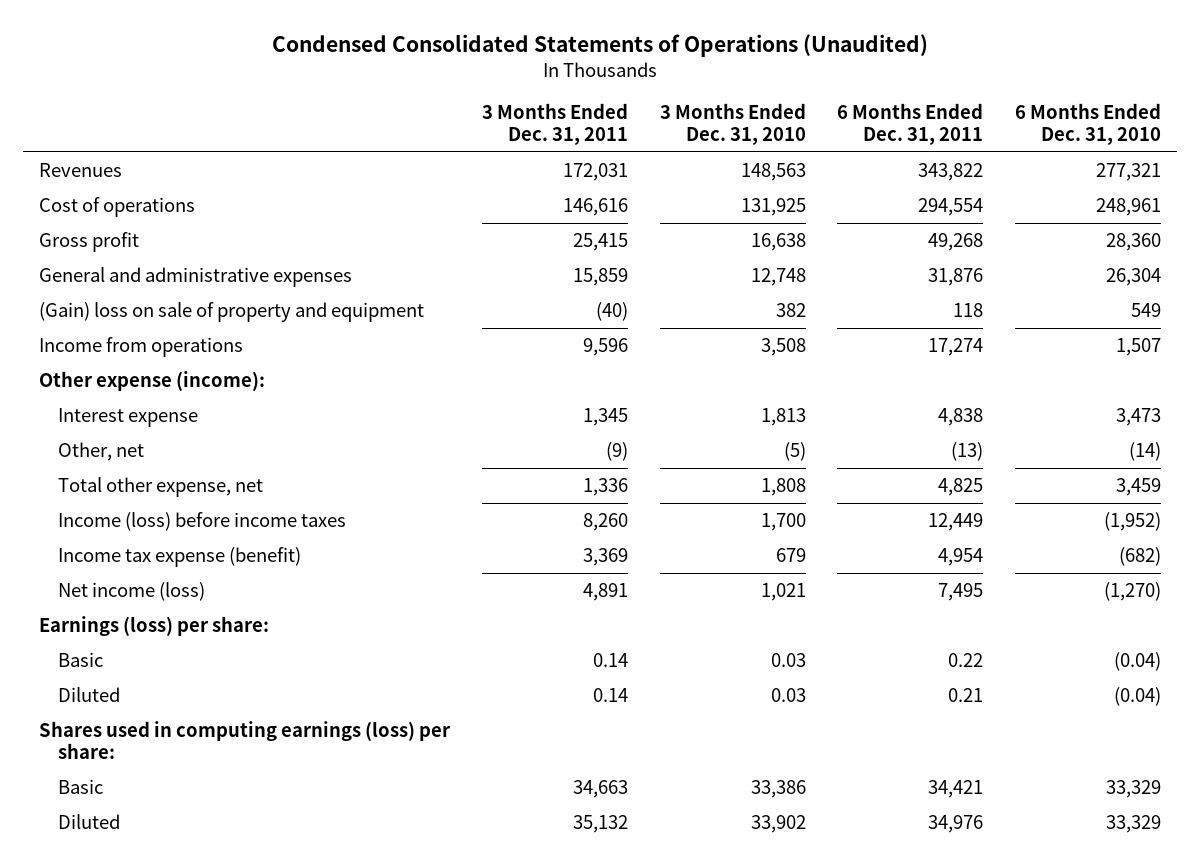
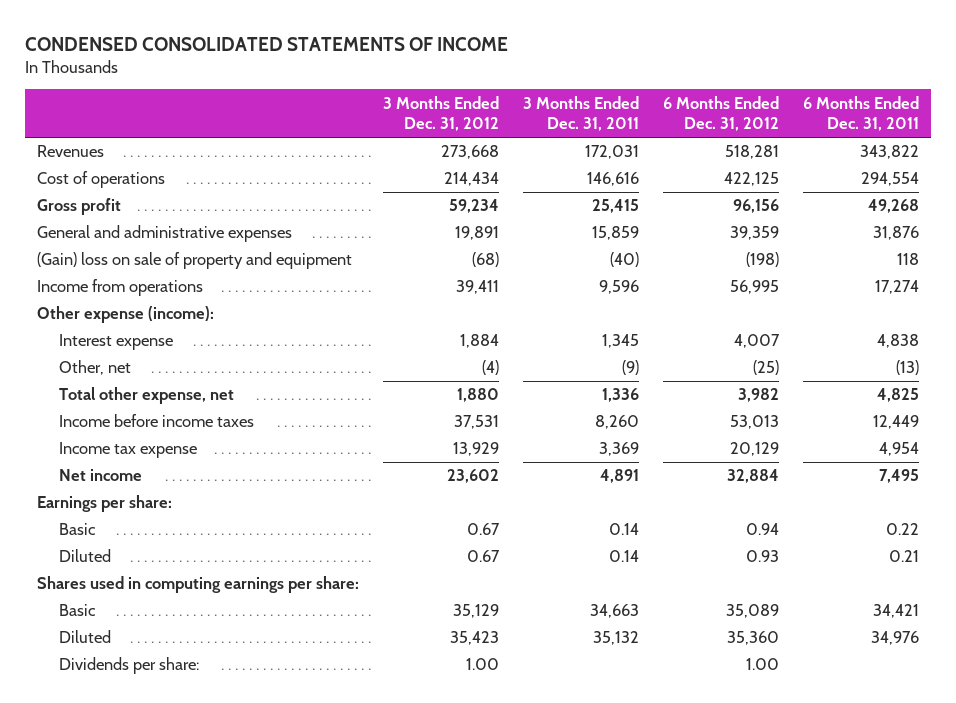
- Condensed Consolidated Statements of Operations (Unaudited)
+ CONDENSED CONSOLIDATED STATEMENTS OF INCOME
- | 3 Months Ended Dec. 31, 2011 | 3 Months Ended Dec. 31, 2010 | 6 Months Ended Dec. 31, 2011 | 6 Months Ended Dec. 31, 2010
+ | 3 Months Ended Dec. 31, 2012 | 3 Months Ended Dec. 31, 2011 | 6 Months Ended Dec. 31, 2012 | 6 Months Ended Dec. 31, 2011
- Income (loss) before income taxes | 8,260 | 1,700 | 12,449 | (1,952)
- Income tax expense (benefit) | 3,369 | 679 | 4,954 | (682)
- Net income (loss) | 4,891 | 1,021 | 7,495 | (1,270)
- Earnings (loss) per share:
+ Income before income taxes | 37,531 | 8,260 | 53,013 | 12,449
+ Income tax expense | 13,929 | 3,369 | 20,129 | 4,954
+ Net income | 23,602 | 4,891 | 32,884 | 7,495
+ Earnings per share:
- Shares used in computing earnings (loss) per share:
+ Shares used in computing earnings per share:
+ Dividends per share: | 1.00 | | 1.00 |

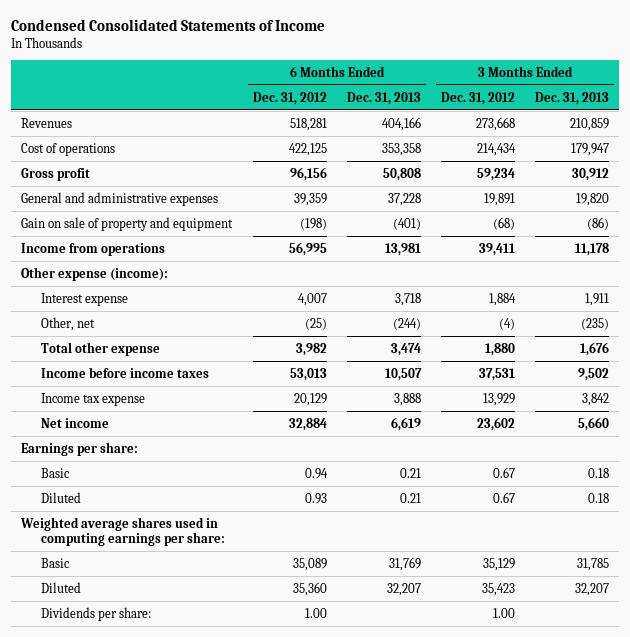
- CONDENSED CONSOLIDATED STATEMENTS OF INCOME
+ Condensed Consolidated Statements of Income
- | 3 Months Ended Dec. 31, 2012 | 3 Months Ended Dec. 31, 2011 | 6 Months Ended Dec. 31, 2012 | 6 Months Ended Dec. 31, 2011
+ | 6 Months Ended Dec. 31, 2012 | 6 Months Ended Dec. 31, 2013 | 3 Months Ended Dec. 31, 2012 | 3 Months Ended Dec. 31, 2013
- (Gain) loss on sale of property and equipment | (68) | (40) | (198) | 118
+ Gain on sale of property and equipment | (198) | (401) | (68) | (86)
- Total other expense, net | 1,880 | 1,336 | 3,982 | 4,825
+ Total other expense | 3,982 | 3,474 | 1,880 | 1,676
- Shares used in computing earnings per share:
+ Weighted average shares used in computing earnings per share:

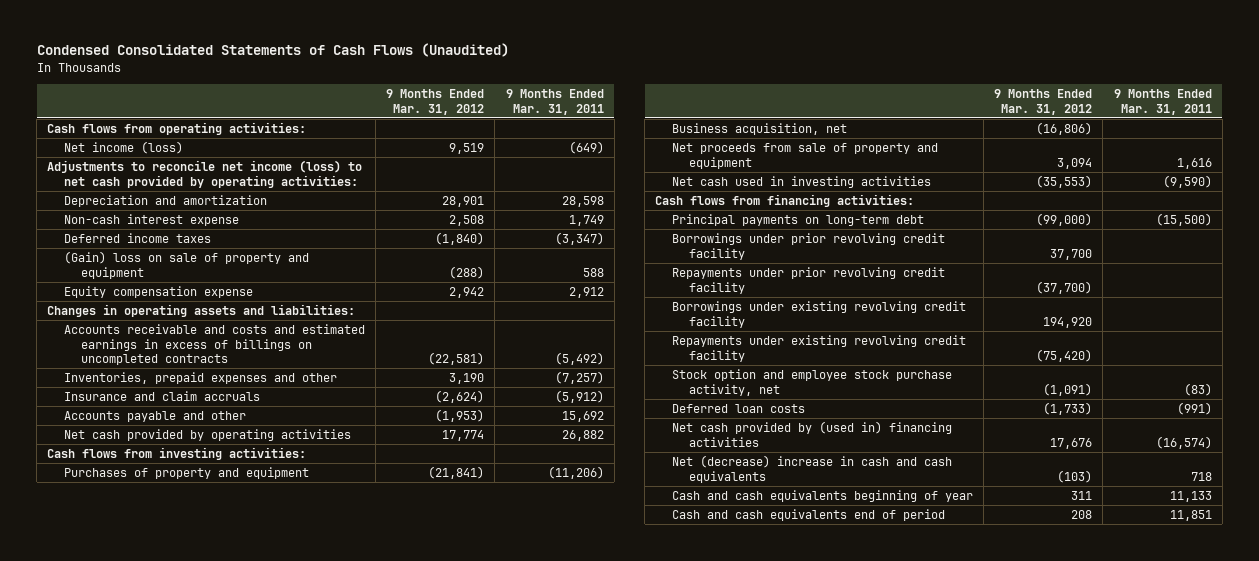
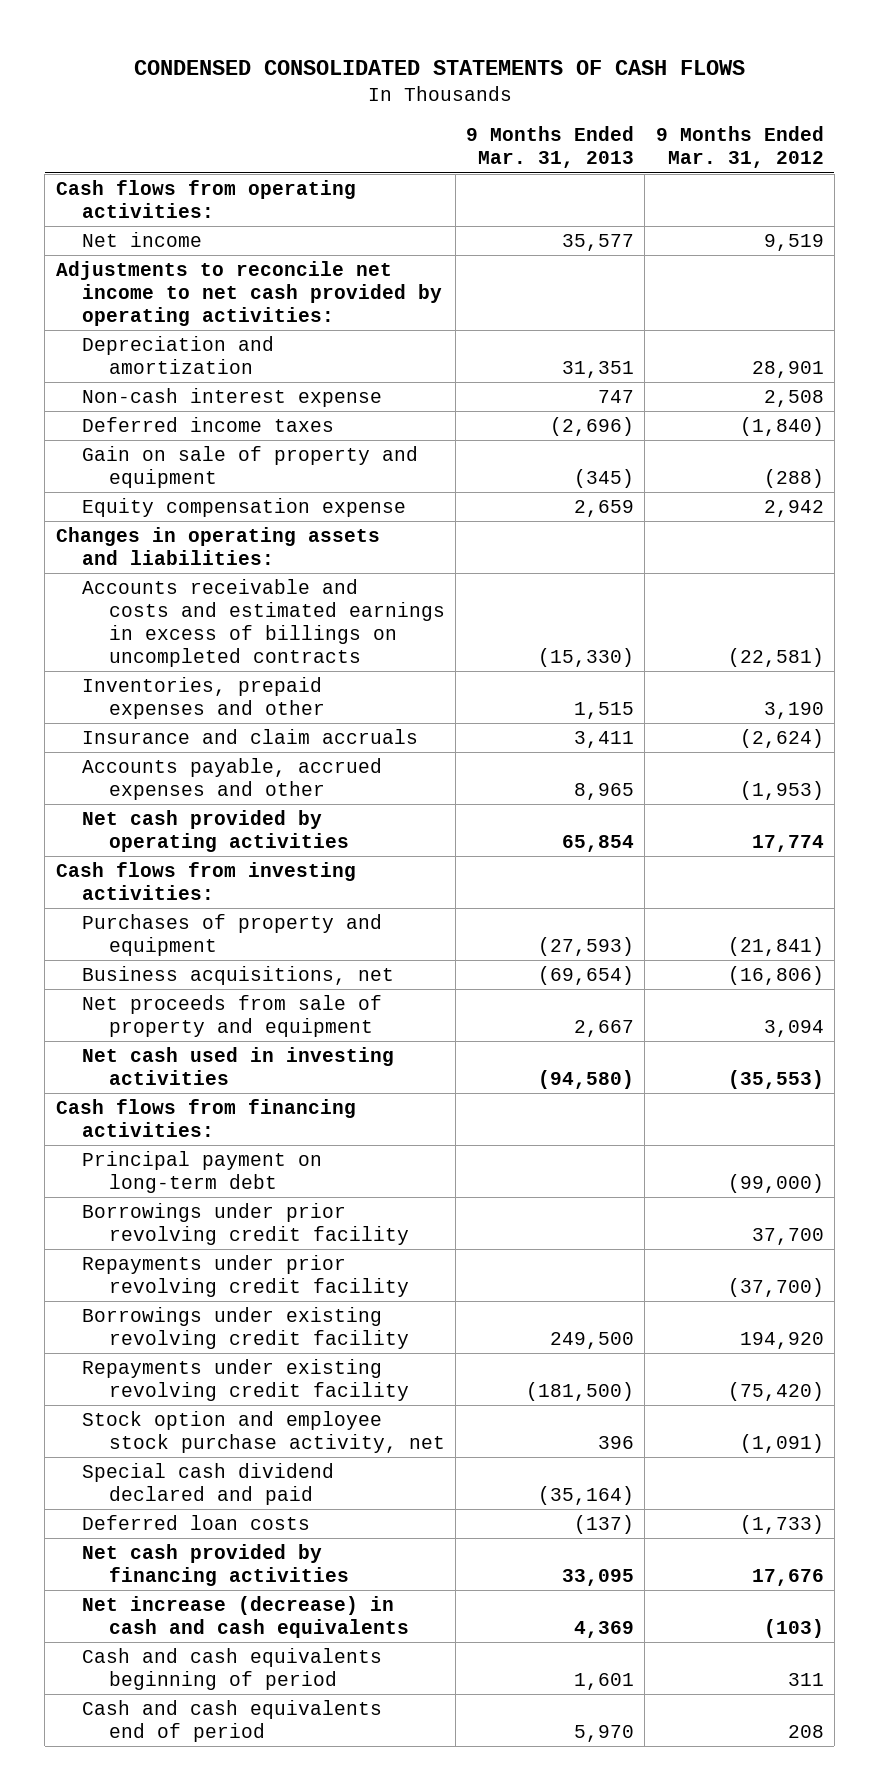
- Condensed Consolidated Statements of Cash Flows (Unaudited)
+ CONDENSED CONSOLIDATED STATEMENTS OF CASH FLOWS
- | 9 Months Ended Mar. 31, 2012 | 9 Months Ended Mar. 31, 2011
+ | 9 Months Ended Mar. 31, 2013 | 9 Months Ended Mar. 31, 2012
- Net income (loss) | 9,519 | (649)
- Adjustments to reconcile net income (loss) to net cash provided by operating activities:
+ Net income | 35,577 | 9,519
+ Adjustments to reconcile net income to net cash provided by operating activities:
- (Gain) loss on sale of property and equipment | (288) | 588
+ Gain on sale of property and equipment | (345) | (288)
- Accounts payable and other | (1,953) | 15,692
+ Accounts payable, accrued expenses and other | 8,965 | (1,953)
- Business acquisition, net | (16,806) |
+ Business acquisitions, net | (69,654) | (16,806)
- Principal payments on long-term debt | (99,000) | (15,500)
+ Principal payment on long-term debt | | (99,000)
+ Special cash dividend declared and paid | (35,164) |
- Net cash provided by (used in) financing activities | 17,676 | (16,574)
- Net (decrease) increase in cash and cash equivalents | (103) | 718
- Cash and cash equivalents beginning of year | 311 | 11,133
+ Net cash provided by financing activities | 33,095 | 17,676
+ Net increase (decrease) in cash and cash equivalents | 4,369 | (103)
+ Cash and cash equivalents beginning of period | 1,601 | 311

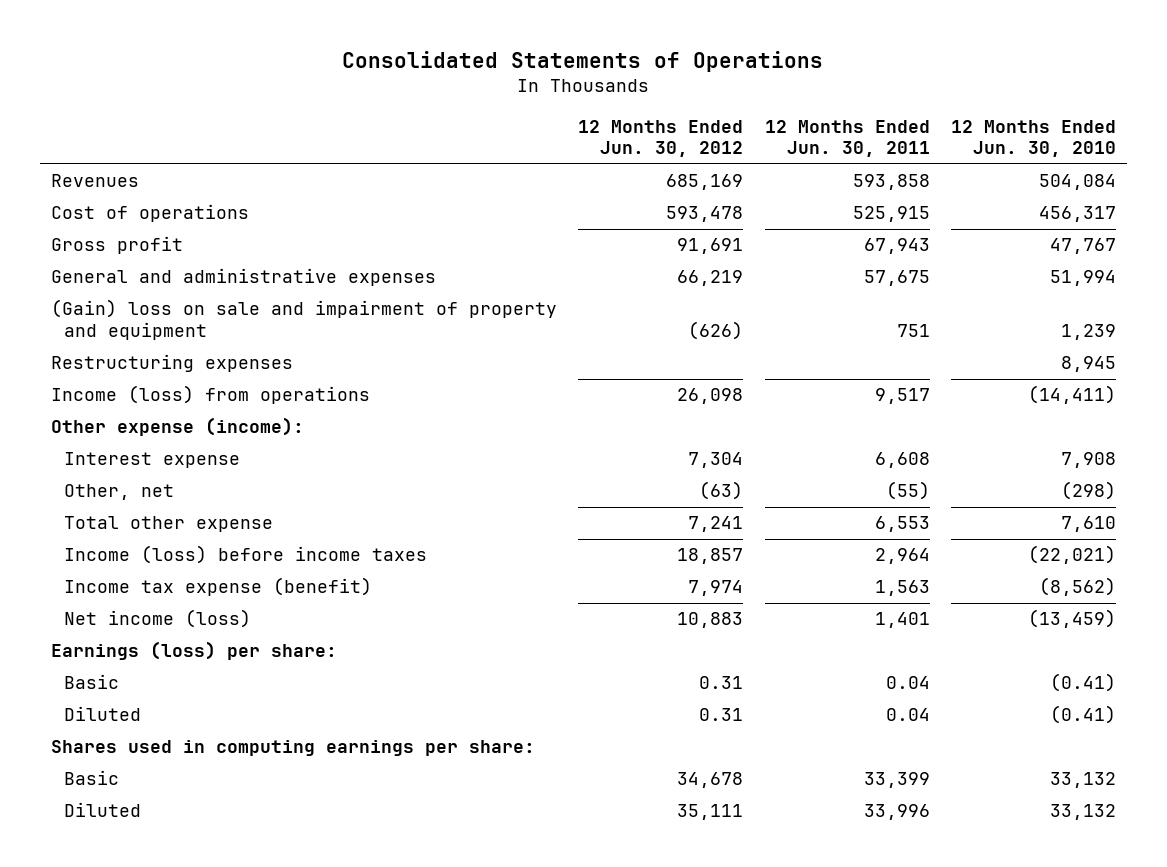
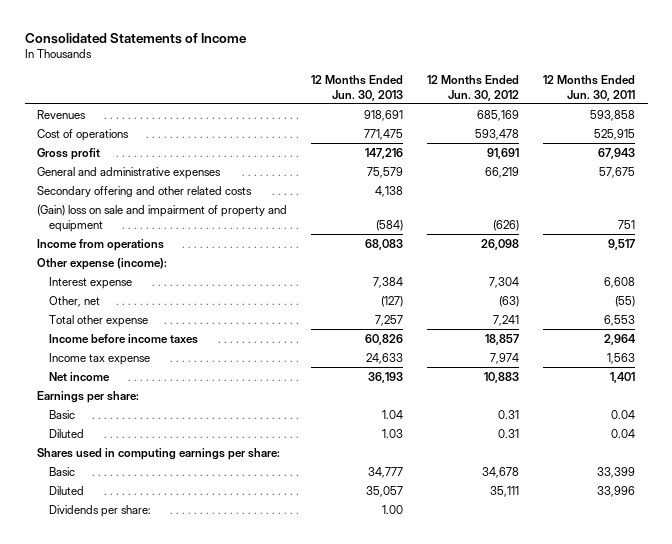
- Consolidated Statements of Operations
+ Consolidated Statements of Income
- | 12 Months Ended Jun. 30, 2012 | 12 Months Ended Jun. 30, 2011 | 12 Months Ended Jun. 30, 2010
+ | 12 Months Ended Jun. 30, 2013 | 12 Months Ended Jun. 30, 2012 | 12 Months Ended Jun. 30, 2011
+ Secondary offering and other related costs | 4,138 | |
- Restructuring expenses | | | 8,945
- Income (loss) from operations | 26,098 | 9,517 | (14,411)
+ Income from operations | 68,083 | 26,098 | 9,517
- Income (loss) before income taxes | 18,857 | 2,964 | (22,021)
- Income tax expense (benefit) | 7,974 | 1,563 | (8,562)
- Net income (loss) | 10,883 | 1,401 | (13,459)
- Earnings (loss) per share:
+ Income before income taxes | 60,826 | 18,857 | 2,964
+ Income tax expense | 24,633 | 7,974 | 1,563
+ Net income | 36,193 | 10,883 | 1,401
+ Earnings per share:
+ Dividends per share: | 1.00 | |

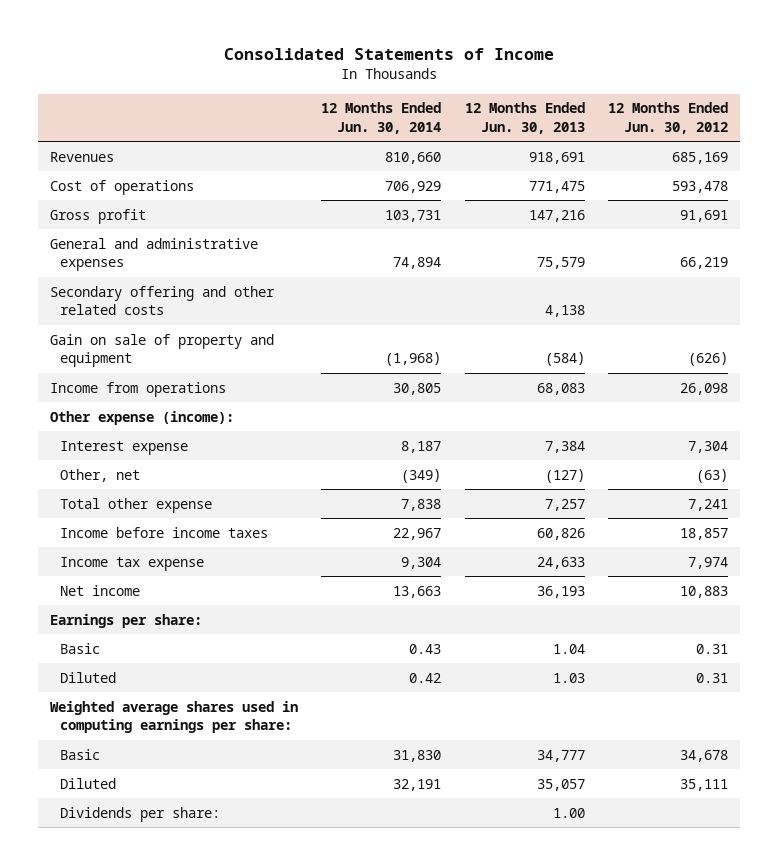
- | 12 Months Ended Jun. 30, 2013 | 12 Months Ended Jun. 30, 2012 | 12 Months Ended Jun. 30, 2011
+ | 12 Months Ended Jun. 30, 2014 | 12 Months Ended Jun. 30, 2013 | 12 Months Ended Jun. 30, 2012
- (Gain) loss on sale and impairment of property and equipment | (584) | (626) | 751
+ Gain on sale of property and equipment | (1,968) | (584) | (626)
- Shares used in computing earnings per share:
+ Weighted average shares used in computing earnings per share:

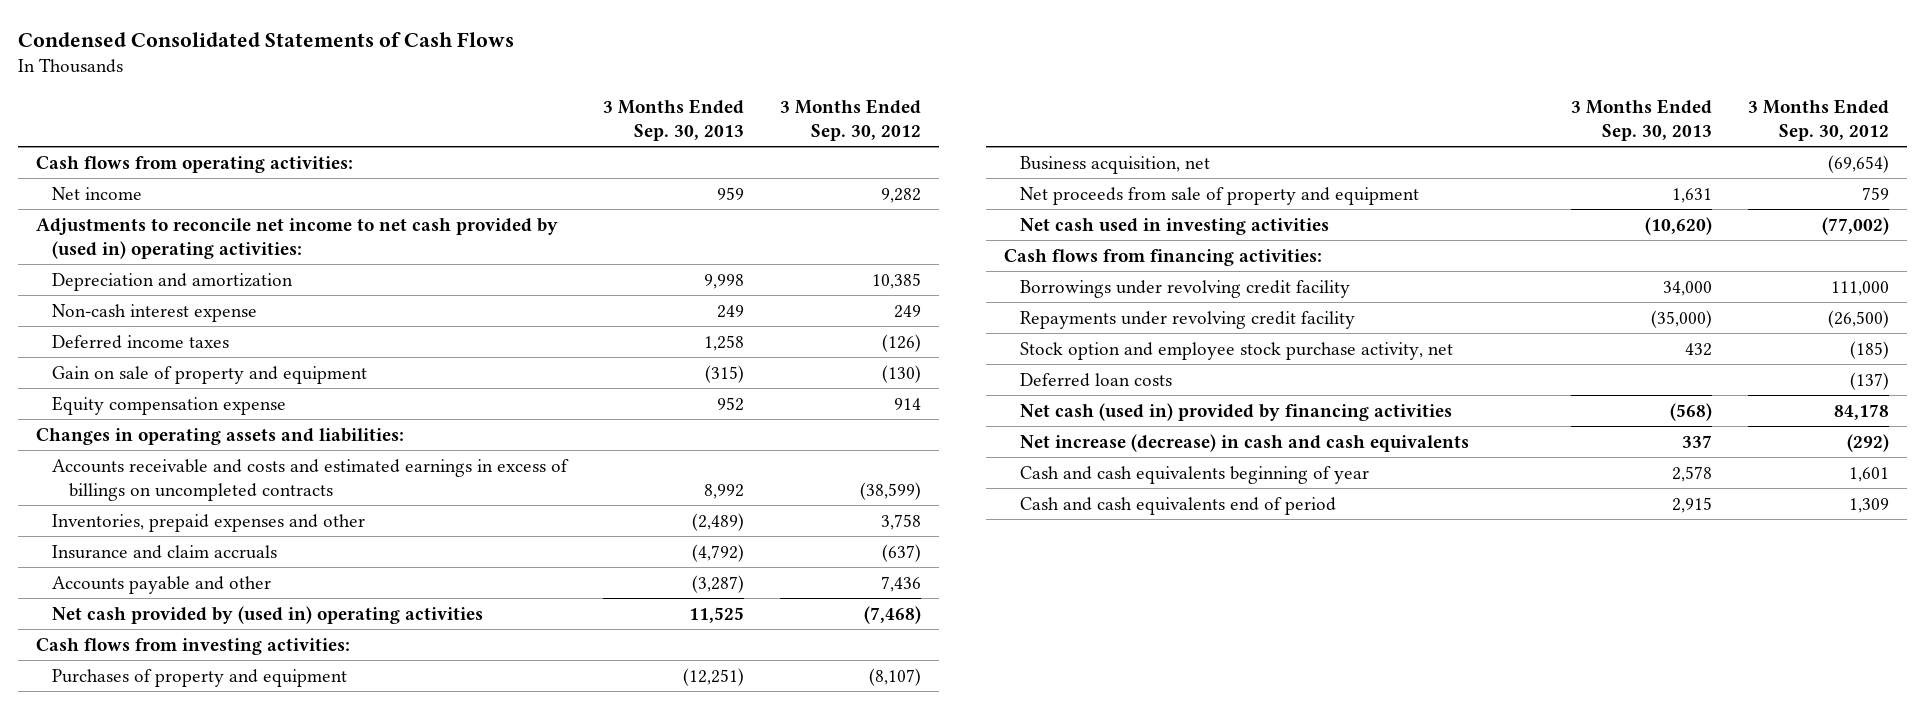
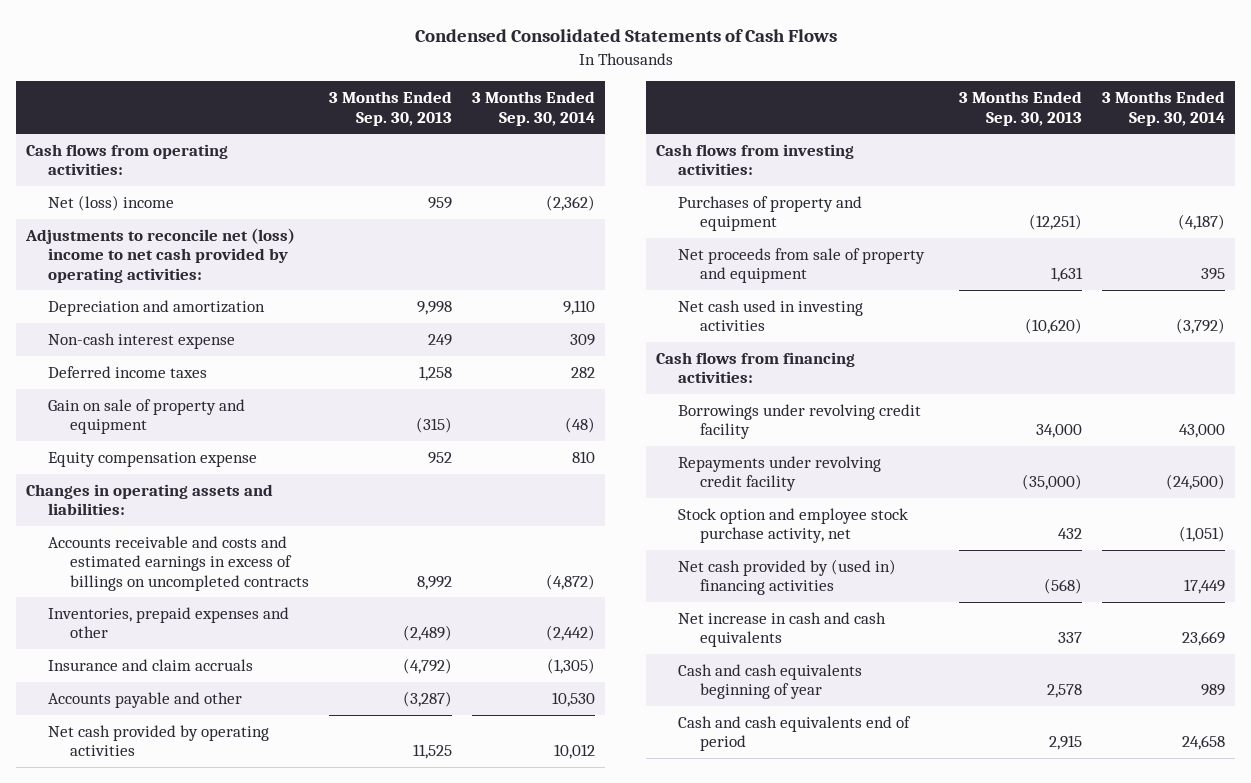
- | 3 Months Ended Sep. 30, 2013 | 3 Months Ended Sep. 30, 2012
+ | 3 Months Ended Sep. 30, 2013 | 3 Months Ended Sep. 30, 2014
- Net income | 959 | 9,282
- Adjustments to reconcile net income to net cash provided by (used in) operating activities:
+ Net (loss) income | 959 | (2,362)
+ Adjustments to reconcile net (loss) income to net cash provided by operating activities:
- Net cash provided by (used in) operating activities | 11,525 | (7,468)
+ Net cash provided by operating activities | 11,525 | 10,012
- Business acquisition, net | | (69,654)
- Deferred loan costs | | (137)
- Net cash (used in) provided by financing activities | (568) | 84,178
- Net increase (decrease) in cash and cash equivalents | 337 | (292)
+ Net cash provided by (used in) financing activities | (568) | 17,449
+ Net increase in cash and cash equivalents | 337 | 23,669

